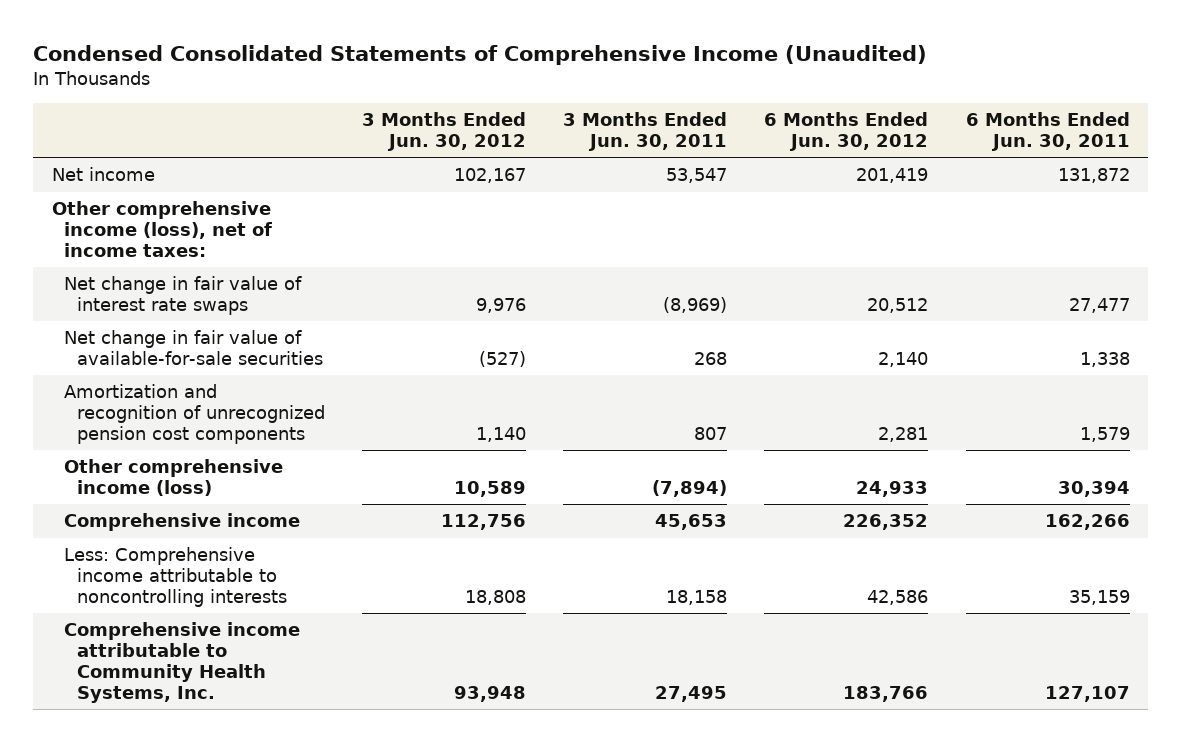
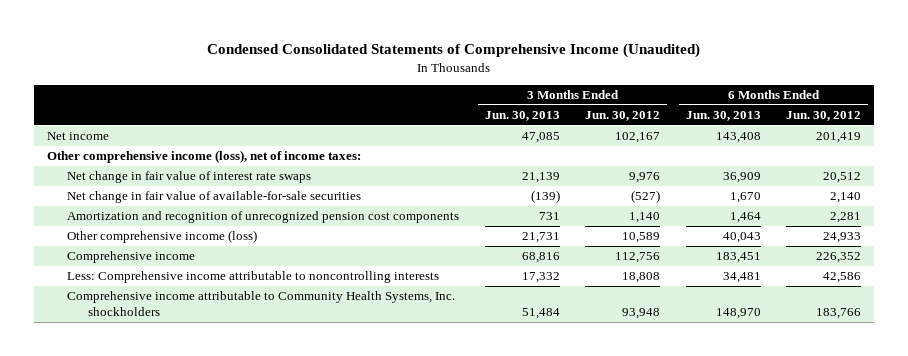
- | 3 Months Ended Jun. 30, 2012 | 3 Months Ended Jun. 30, 2011 | 6 Months Ended Jun. 30, 2012 | 6 Months Ended Jun. 30, 2011
+ | 3 Months Ended Jun. 30, 2013 | 3 Months Ended Jun. 30, 2012 | 6 Months Ended Jun. 30, 2013 | 6 Months Ended Jun. 30, 2012
- Comprehensive income attributable to Community Health Systems, Inc. | 93,948 | 27,495 | 183,766 | 127,107
+ Comprehensive income attributable to Community Health Systems, Inc. shockholders | 51,484 | 93,948 | 148,970 | 183,766

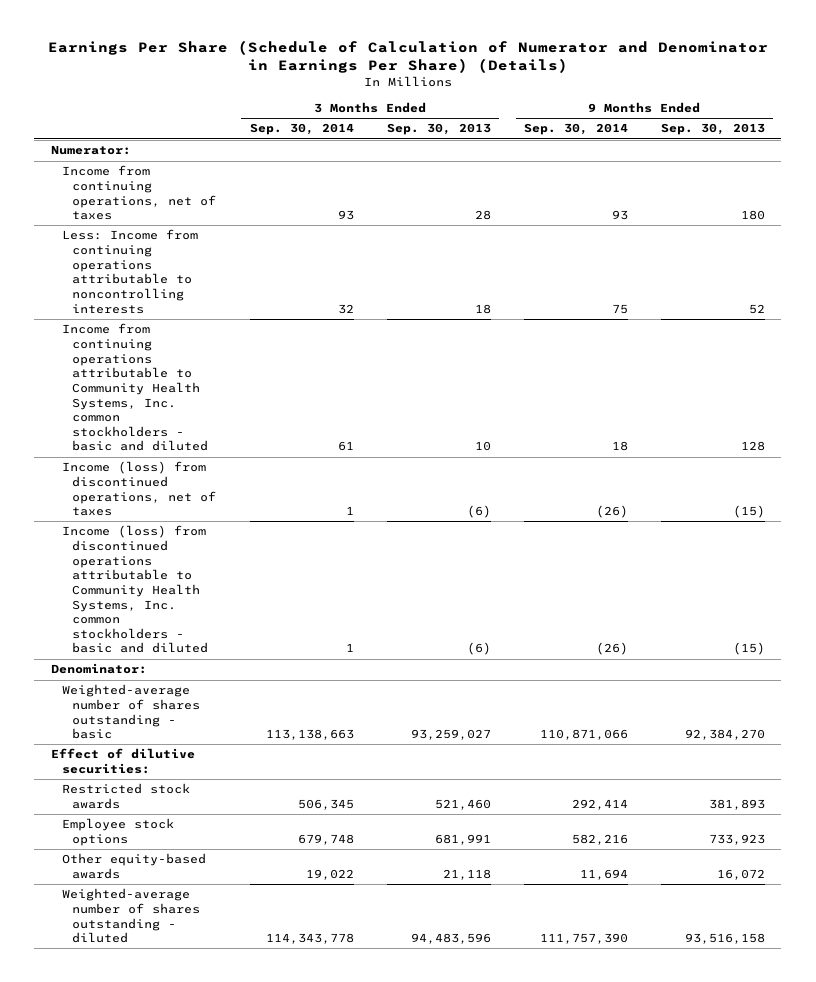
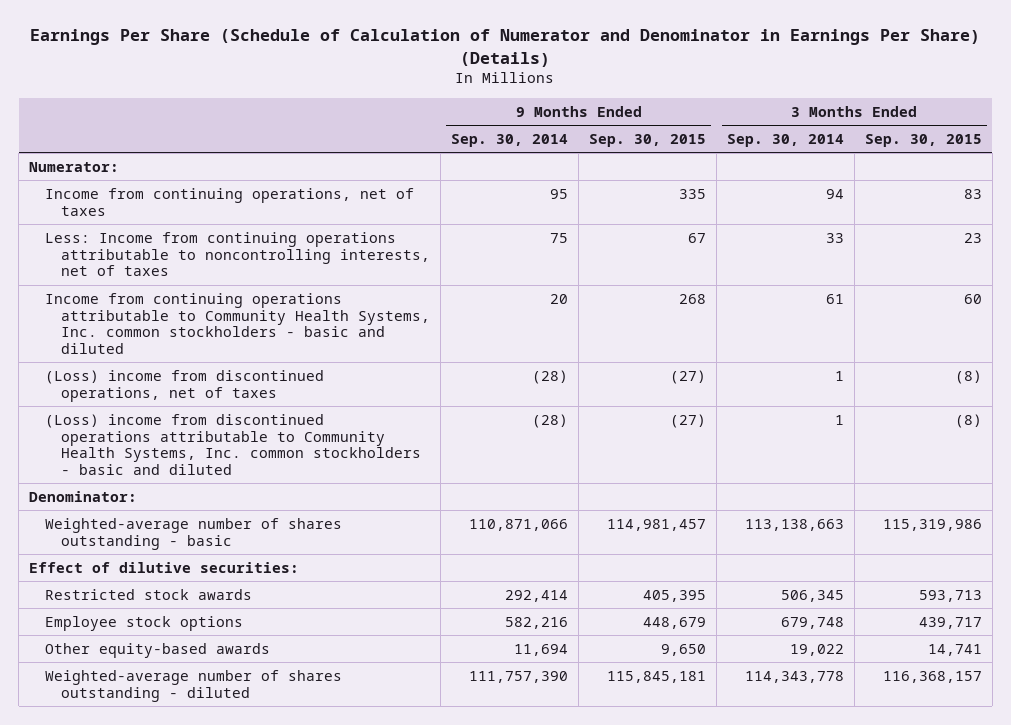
- | 3 Months Ended Sep. 30, 2014 | 3 Months Ended Sep. 30, 2013 | 9 Months Ended Sep. 30, 2014 | 9 Months Ended Sep. 30, 2013
+ | 9 Months Ended Sep. 30, 2014 | 9 Months Ended Sep. 30, 2015 | 3 Months Ended Sep. 30, 2014 | 3 Months Ended Sep. 30, 2015
- Income from continuing operations, net of taxes | 93 | 28 | 93 | 180
- Less: Income from continuing operations attributable to noncontrolling interests | 32 | 18 | 75 | 52
- Income from continuing operations attributable to Community Health Systems, Inc. common stockholders - basic and diluted | 61 | 10 | 18 | 128
- Income (loss) from discontinued operations, net of taxes | 1 | (6) | (26) | (15)
- Income (loss) from discontinued operations attributable to Community Health Systems, Inc. common stockholders - basic and diluted | 1 | (6) | (26) | (15)
+ Income from continuing operations, net of taxes | 95 | 335 | 94 | 83
+ Less: Income from continuing operations attributable to noncontrolling interests, net of taxes | 75 | 67 | 33 | 23
+ Income from continuing operations attributable to Community Health Systems, Inc. common stockholders - basic and diluted | 20 | 268 | 61 | 60
+ (Loss) income from discontinued operations, net of taxes | (28) | (27) | 1 | (8)
+ (Loss) income from discontinued operations attributable to Community Health Systems, Inc. common stockholders - basic and diluted | (28) | (27) | 1 | (8)

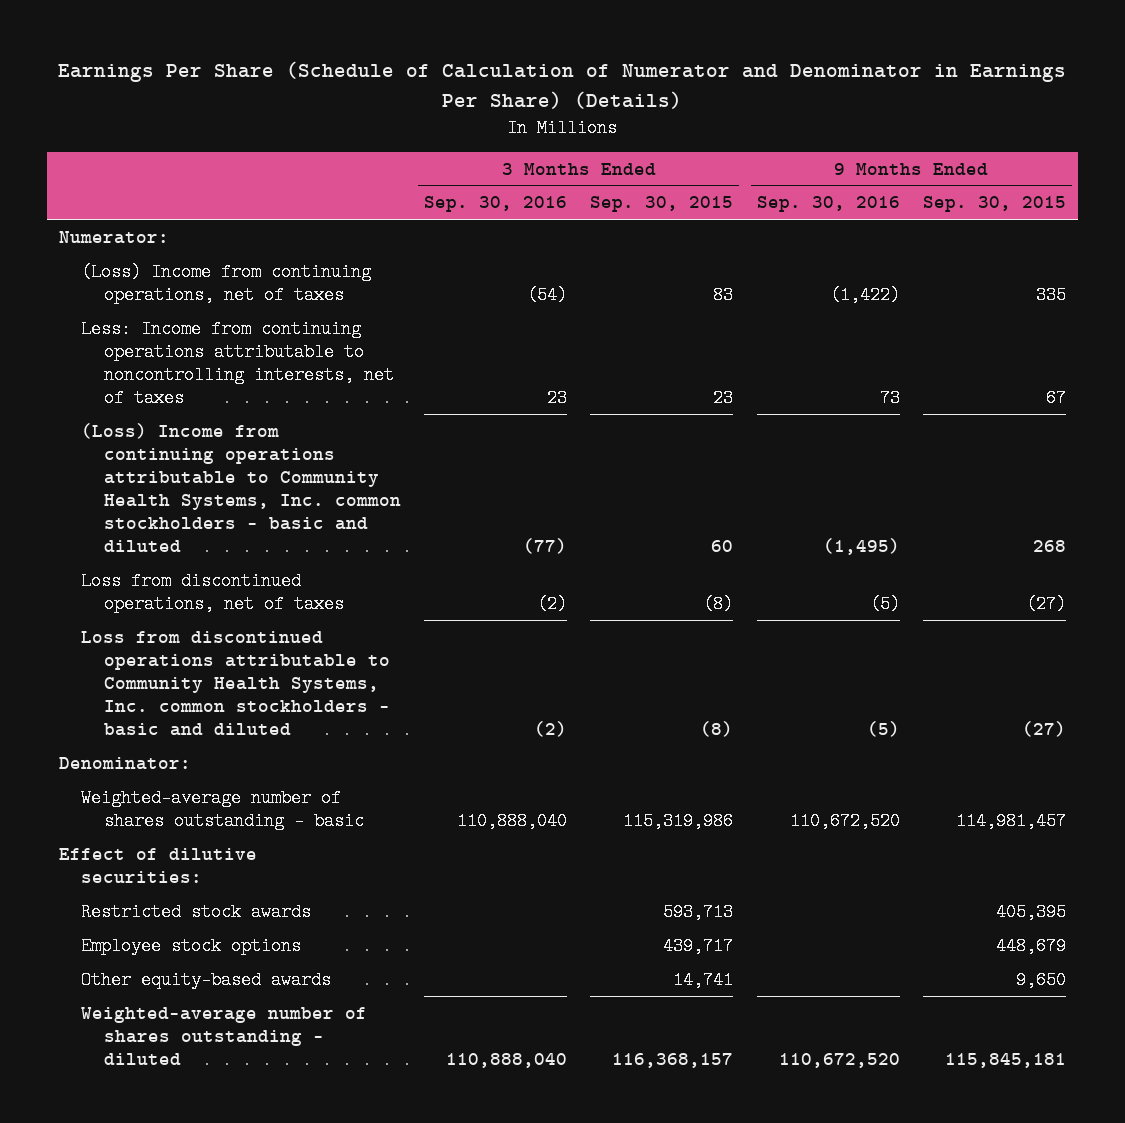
- | 9 Months Ended Sep. 30, 2014 | 9 Months Ended Sep. 30, 2015 | 3 Months Ended Sep. 30, 2014 | 3 Months Ended Sep. 30, 2015
+ | 3 Months Ended Sep. 30, 2016 | 3 Months Ended Sep. 30, 2015 | 9 Months Ended Sep. 30, 2016 | 9 Months Ended Sep. 30, 2015
- Income from continuing operations, net of taxes | 95 | 335 | 94 | 83
+ (Loss) Income from continuing operations, net of taxes | (54) | 83 | (1,422) | 335
- Income from continuing operations attributable to Community Health Systems, Inc. common stockholders - basic and diluted | 20 | 268 | 61 | 60
- (Loss) income from discontinued operations, net of taxes | (28) | (27) | 1 | (8)
- (Loss) income from discontinued operations attributable to Community Health Systems, Inc. common stockholders - basic and diluted | (28) | (27) | 1 | (8)
+ (Loss) Income from continuing operations attributable to Community Health Systems, Inc. common stockholders - basic and diluted | (77) | 60 | (1,495) | 268
+ Loss from discontinued operations, net of taxes | (2) | (8) | (5) | (27)
+ Loss from discontinued operations attributable to Community Health Systems, Inc. common stockholders - basic and diluted | (2) | (8) | (5) | (27)

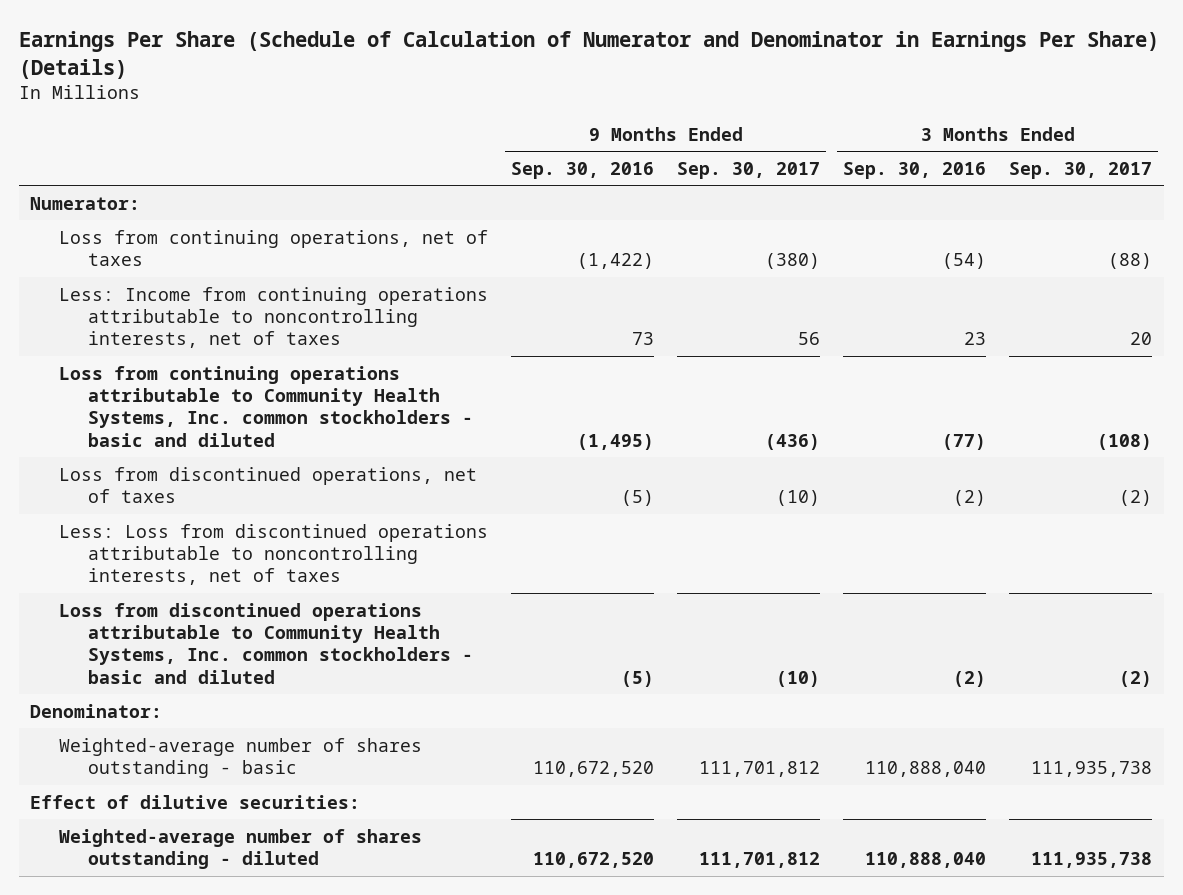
- | 3 Months Ended Sep. 30, 2016 | 3 Months Ended Sep. 30, 2015 | 9 Months Ended Sep. 30, 2016 | 9 Months Ended Sep. 30, 2015
+ | 9 Months Ended Sep. 30, 2016 | 9 Months Ended Sep. 30, 2017 | 3 Months Ended Sep. 30, 2016 | 3 Months Ended Sep. 30, 2017
- (Loss) Income from continuing operations, net of taxes | (54) | 83 | (1,422) | 335
+ Loss from continuing operations, net of taxes | (1,422) | (380) | (54) | (88)
- (Loss) Income from continuing operations attributable to Community Health Systems, Inc. common stockholders - basic and diluted | (77) | 60 | (1,495) | 268
+ Loss from continuing operations attributable to Community Health Systems, Inc. common stockholders - basic and diluted | (1,495) | (436) | (77) | (108)
+ Less: Loss from discontinued operations attributable to noncontrolling interests, net of taxes
- Restricted stock awards | | 593,713 | | 405,395
- Employee stock options | | 439,717 | | 448,679
- Other equity-based awards | | 14,741 | | 9,650

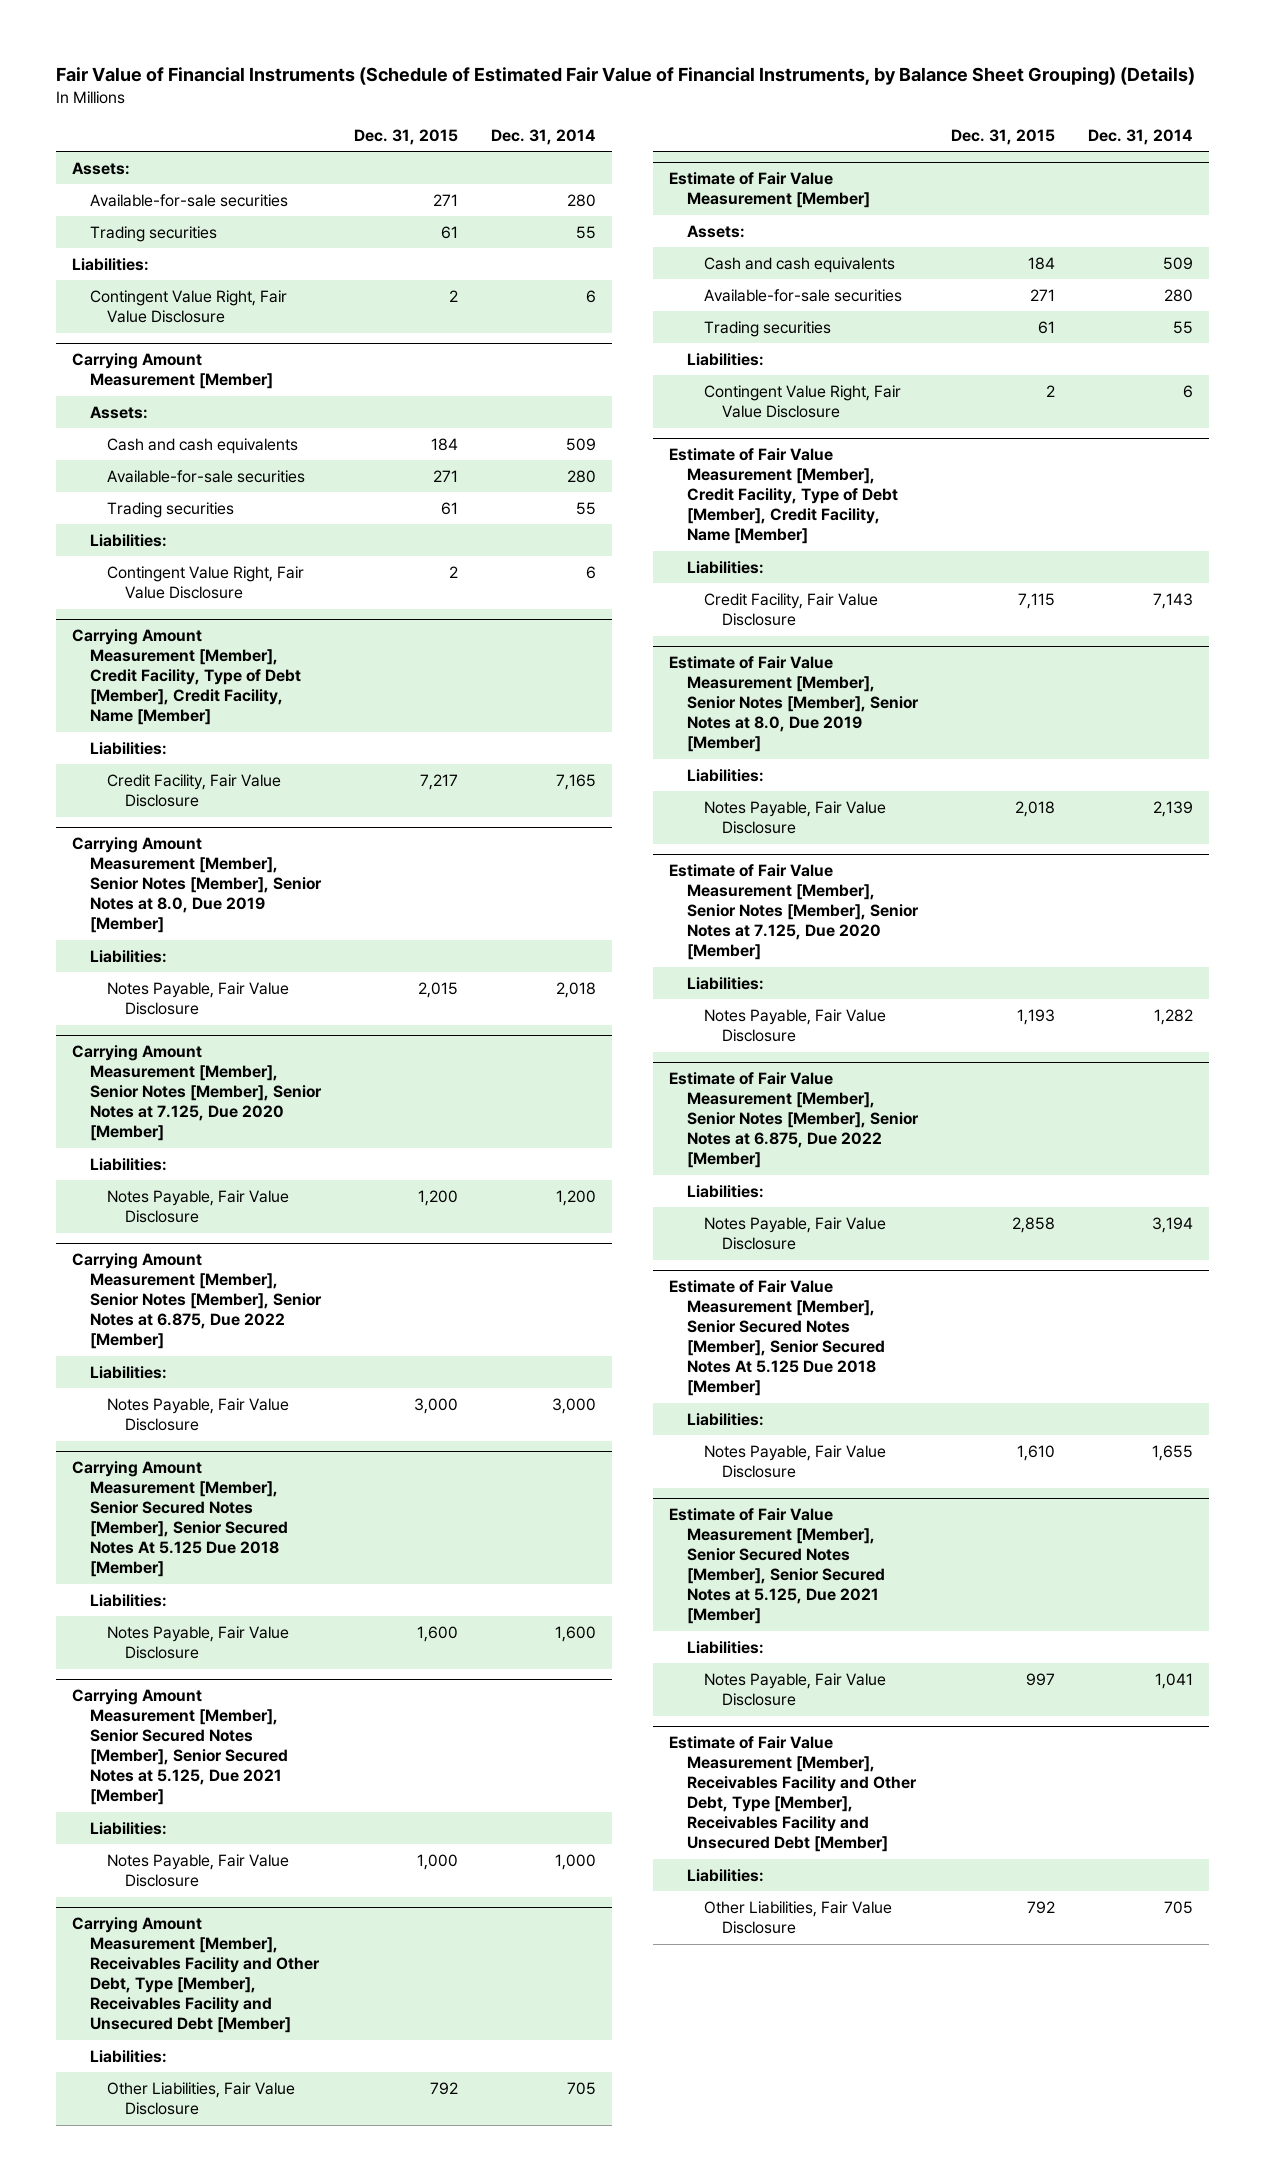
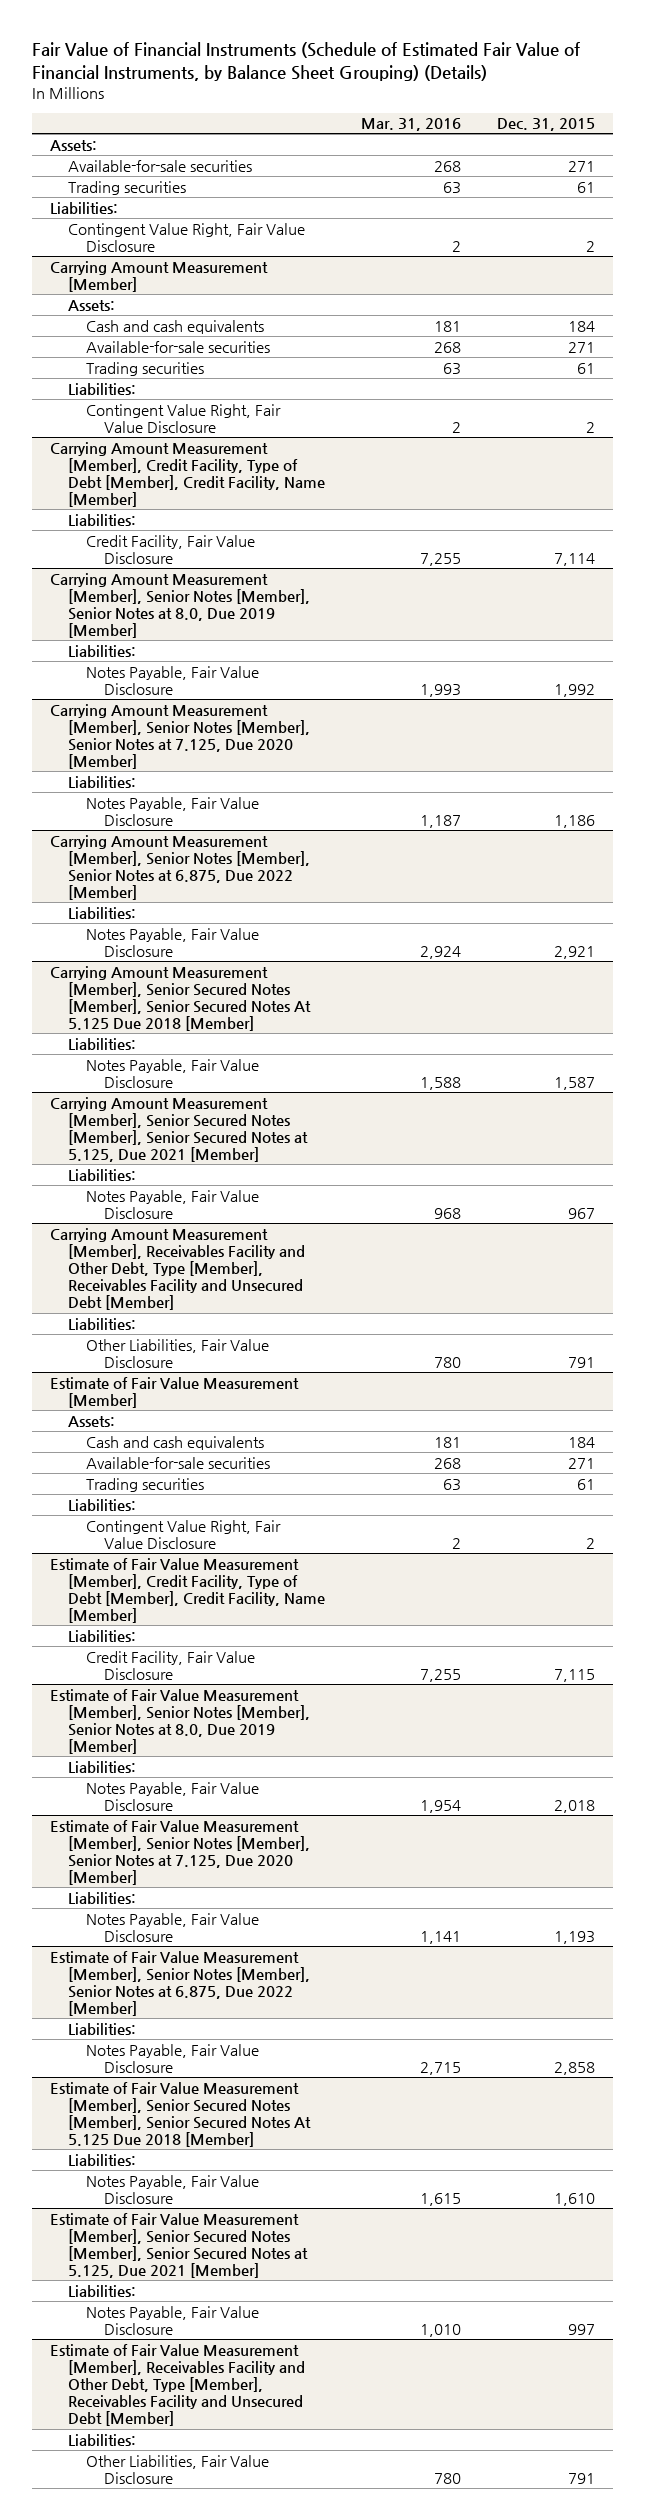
- | Dec. 31, 2015 | Dec. 31, 2014
+ | Mar. 31, 2016 | Dec. 31, 2015
@ Carrying Amount Measurement [Member], Credit Facility, Type of Debt [Member], Credit Facility, Name [Member]
- Credit Facility, Fair Value Disclosure | 7,217 | 7,165
+ Credit Facility, Fair Value Disclosure | 7,255 | 7,114
@ Carrying Amount Measurement [Member], Senior Notes [Member], Senior Notes at 8.0, Due 2019 [Member]
- Notes Payable, Fair Value Disclosure | 2,015 | 2,018
+ Notes Payable, Fair Value Disclosure | 1,993 | 1,992
@ Carrying Amount Measurement [Member], Senior Notes [Member], Senior Notes at 7.125, Due 2020 [Member]
- Notes Payable, Fair Value Disclosure | 1,200 | 1,200
+ Notes Payable, Fair Value Disclosure | 1,187 | 1,186
@ Carrying Amount Measurement [Member], Senior Notes [Member], Senior Notes at 6.875, Due 2022 [Member]
- Notes Payable, Fair Value Disclosure | 3,000 | 3,000
+ Notes Payable, Fair Value Disclosure | 2,924 | 2,921
@ Carrying Amount Measurement [Member], Senior Secured Notes [Member], Senior Secured Notes At 5.125 Due 2018 [Member]
- Notes Payable, Fair Value Disclosure | 1,600 | 1,600
+ Notes Payable, Fair Value Disclosure | 1,588 | 1,587
@ Carrying Amount Measurement [Member], Senior Secured Notes [Member], Senior Secured Notes at 5.125, Due 2021 [Member]
- Notes Payable, Fair Value Disclosure | 1,000 | 1,000
+ Notes Payable, Fair Value Disclosure | 968 | 967
@ Carrying Amount Measurement [Member], Receivables Facility and Other Debt, Type [Member], Receivables Facility and Unsecured Debt [Member]
- Other Liabilities, Fair Value Disclosure | 792 | 705
+ Other Liabilities, Fair Value Disclosure | 780 | 791
@ Estimate of Fair Value Measurement [Member], Receivables Facility and Other Debt, Type [Member], Receivables Facility and Unsecured Debt [Member]
- Other Liabilities, Fair Value Disclosure | 792 | 705
+ Other Liabilities, Fair Value Disclosure | 780 | 791

